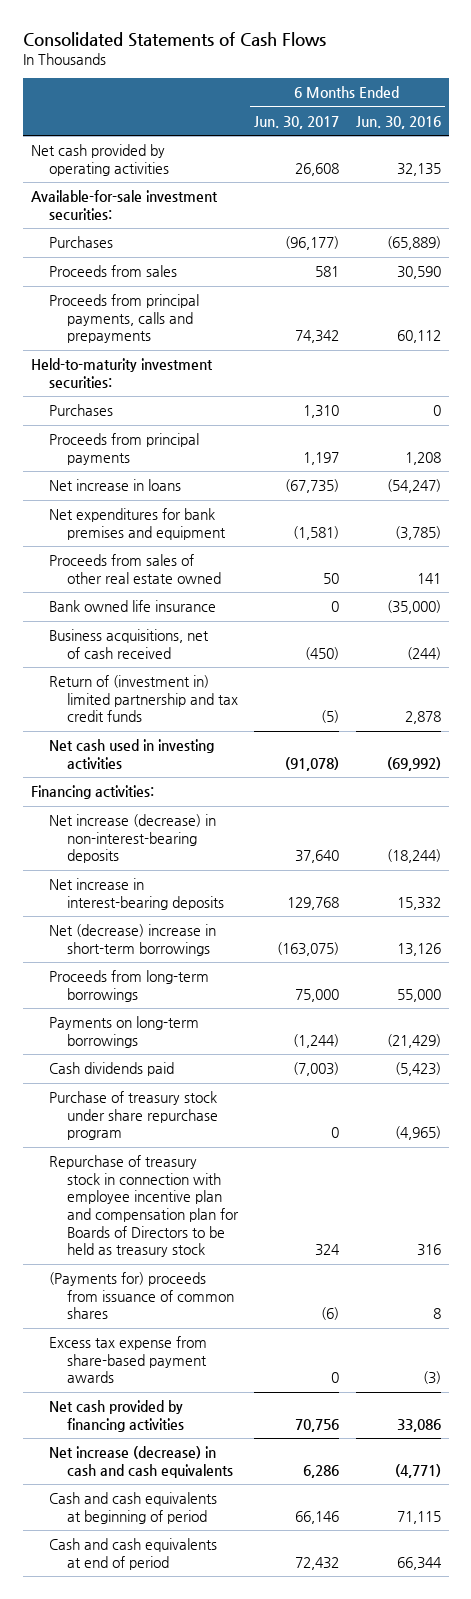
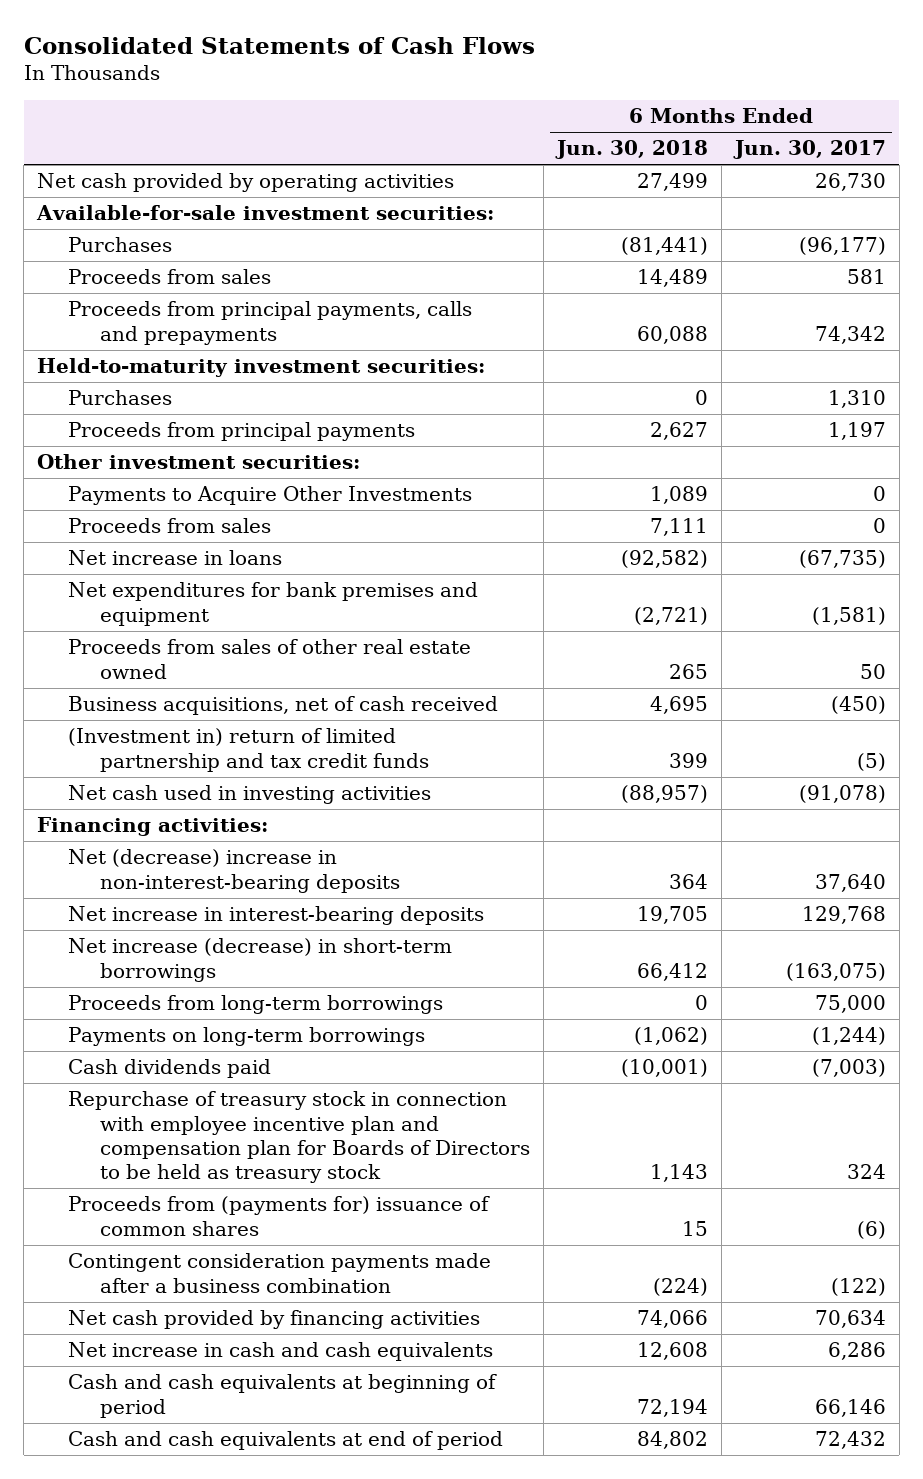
- | 6 Months Ended Jun. 30, 2017 | 6 Months Ended Jun. 30, 2016
+ | 6 Months Ended Jun. 30, 2018 | 6 Months Ended Jun. 30, 2017
- Net cash provided by operating activities | 26,608 | 32,135
+ Net cash provided by operating activities | 27,499 | 26,730
+ Other investment securities:
+ Payments to Acquire Other Investments | 1,089 | 0
+ Proceeds from sales | 7,111 | 0
- Bank owned life insurance | 0 | (35,000)
- Return of (investment in) limited partnership and tax credit funds | (5) | 2,878
+ (Investment in) return of limited partnership and tax credit funds | 399 | (5)
- Net increase (decrease) in non-interest-bearing deposits | 37,640 | (18,244)
+ Net (decrease) increase in non-interest-bearing deposits | 364 | 37,640
- Net (decrease) increase in short-term borrowings | (163,075) | 13,126
+ Net increase (decrease) in short-term borrowings | 66,412 | (163,075)
- Purchase of treasury stock under share repurchase program | 0 | (4,965)
- (Payments for) proceeds from issuance of common shares | (6) | 8
- Excess tax expense from share-based payment awards | 0 | (3)
- Net cash provided by financing activities | 70,756 | 33,086
- Net increase (decrease) in cash and cash equivalents | 6,286 | (4,771)
+ Proceeds from (payments for) issuance of common shares | 15 | (6)
+ Contingent consideration payments made after a business combination | (224) | (122)
+ Net cash provided by financing activities | 74,066 | 70,634
+ Net increase in cash and cash equivalents | 12,608 | 6,286

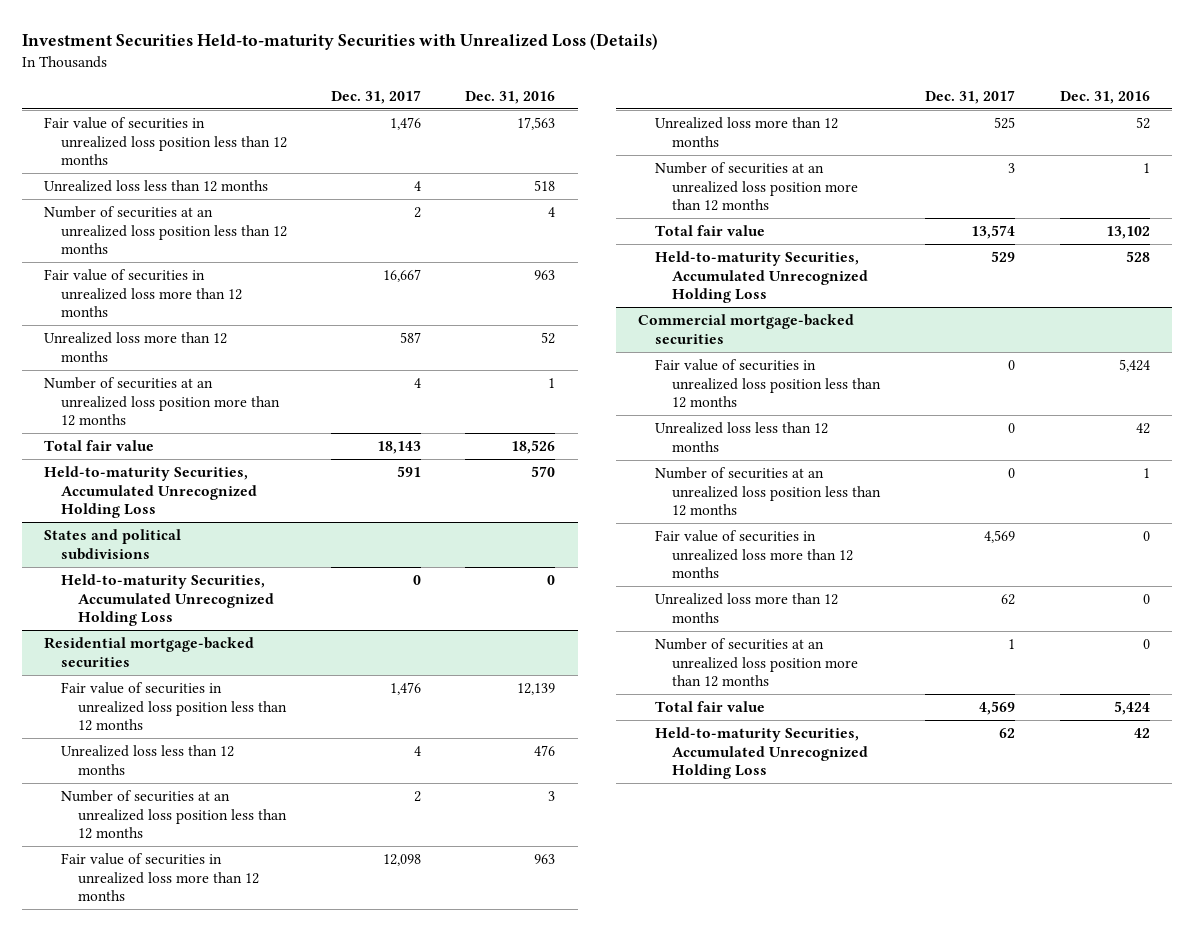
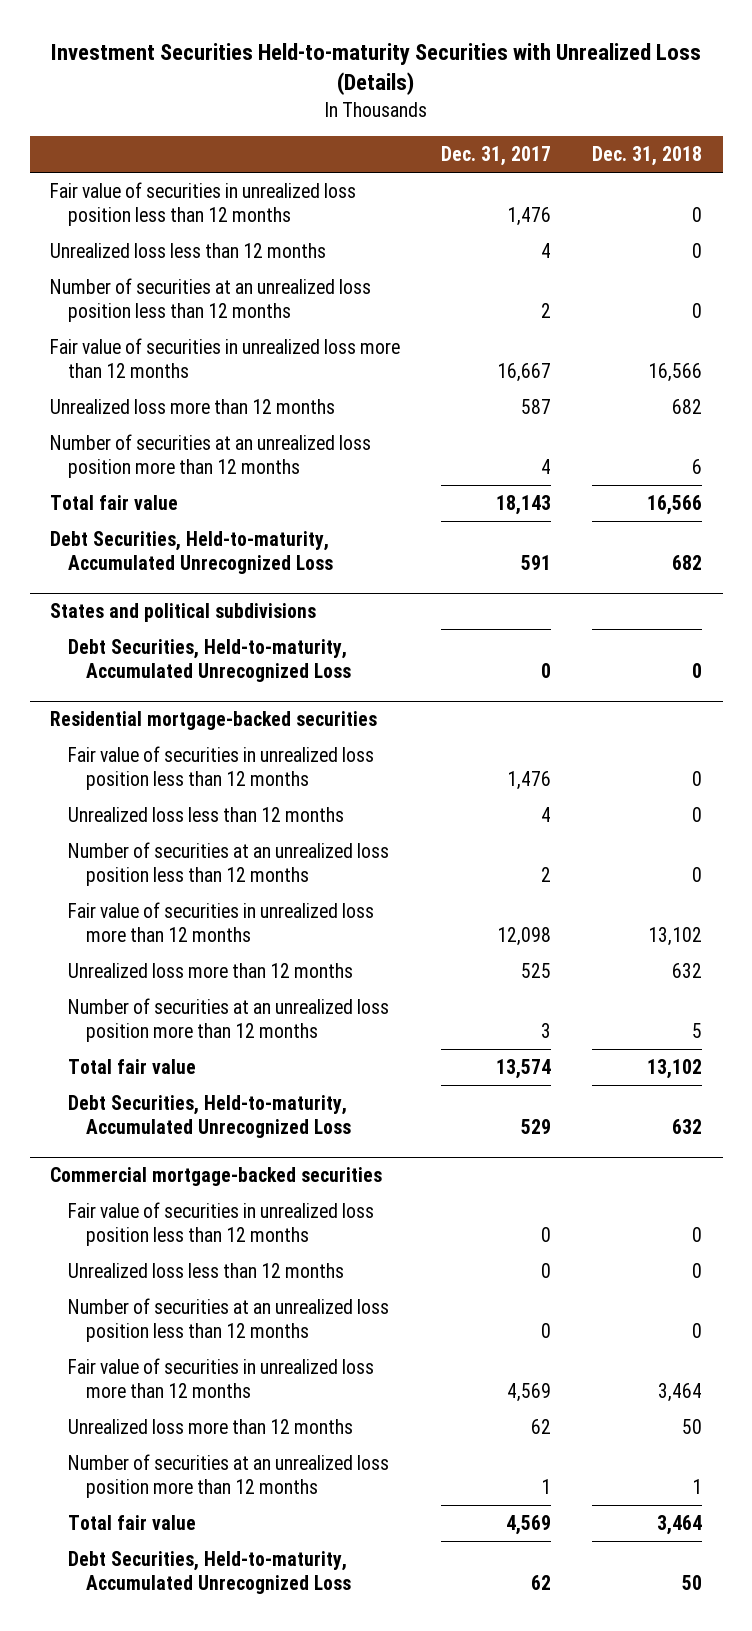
- | Dec. 31, 2017 | Dec. 31, 2016
+ | Dec. 31, 2017 | Dec. 31, 2018
- Held-to-maturity Securities, Accumulated Unrecognized Holding Loss | 591 | 570
+ Debt Securities, Held-to-maturity, Accumulated Unrecognized Loss | 591 | 682
@ States and political subdivisions
- Held-to-maturity Securities, Accumulated Unrecognized Holding Loss | 0 | 0
+ Debt Securities, Held-to-maturity, Accumulated Unrecognized Loss | 0 | 0
@ Residential mortgage-backed securities
- Held-to-maturity Securities, Accumulated Unrecognized Holding Loss | 529 | 528
+ Debt Securities, Held-to-maturity, Accumulated Unrecognized Loss | 529 | 632
@ Commercial mortgage-backed securities
- Held-to-maturity Securities, Accumulated Unrecognized Holding Loss | 62 | 42
+ Debt Securities, Held-to-maturity, Accumulated Unrecognized Loss | 62 | 50

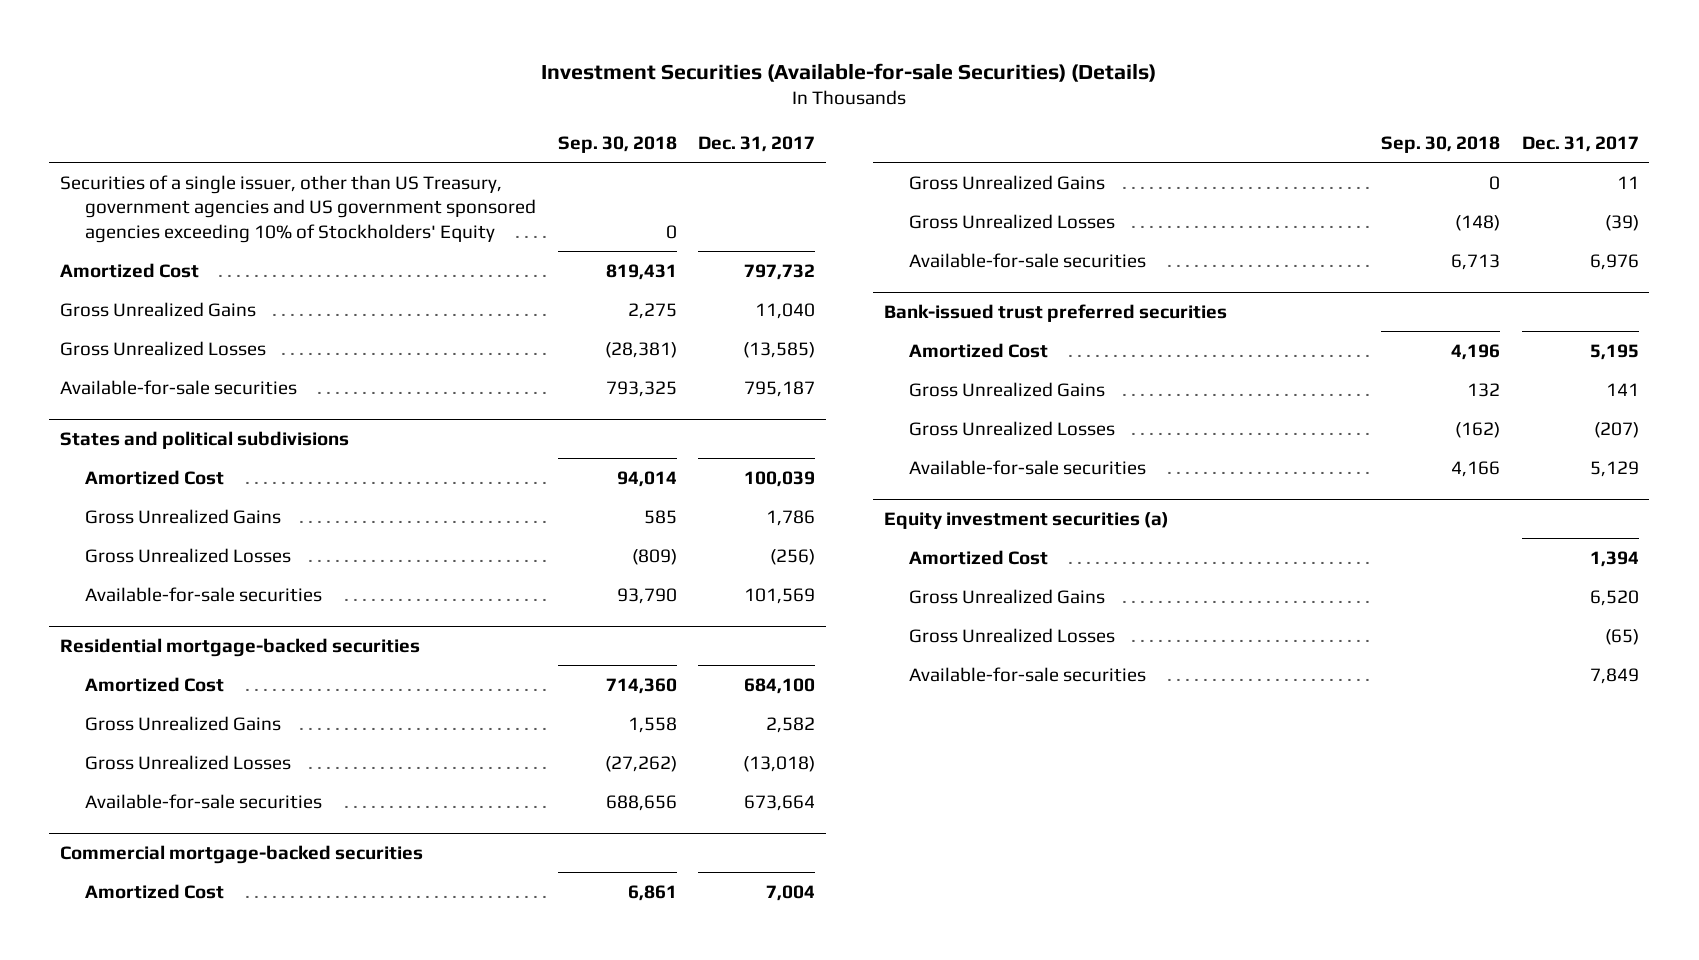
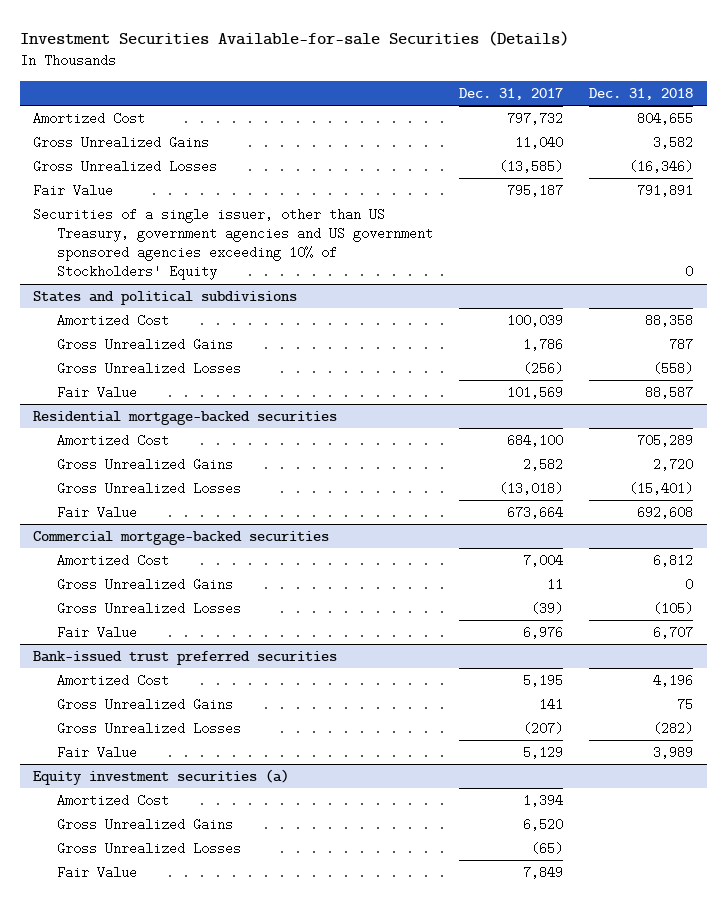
- Investment Securities (Available-for-sale Securities) (Details)
+ Investment Securities Available-for-sale Securities (Details)
- | Sep. 30, 2018 | Dec. 31, 2017
+ | Dec. 31, 2017 | Dec. 31, 2018
- Available-for-sale securities | 793,325 | 795,187
+ Fair Value | 795,187 | 791,891
moved down: Securities of a single issuer, other than US Treasury, government agencies and US government sponsored agencies exceeding 10% of Stockholders' Equity | | 0
@ States and political subdivisions
- Available-for-sale securities | 93,790 | 101,569
+ Fair Value | 101,569 | 88,587
@ Residential mortgage-backed securities
- Available-for-sale securities | 688,656 | 673,664
+ Fair Value | 673,664 | 692,608
@ Commercial mortgage-backed securities
- Available-for-sale securities | 6,713 | 6,976
+ Fair Value | 6,976 | 6,707
@ Bank-issued trust preferred securities
- Available-for-sale securities | 4,166 | 5,129
+ Fair Value | 5,129 | 3,989
@ Equity investment securities (a)
- Available-for-sale securities | | 7,849
+ Fair Value | 7,849 |

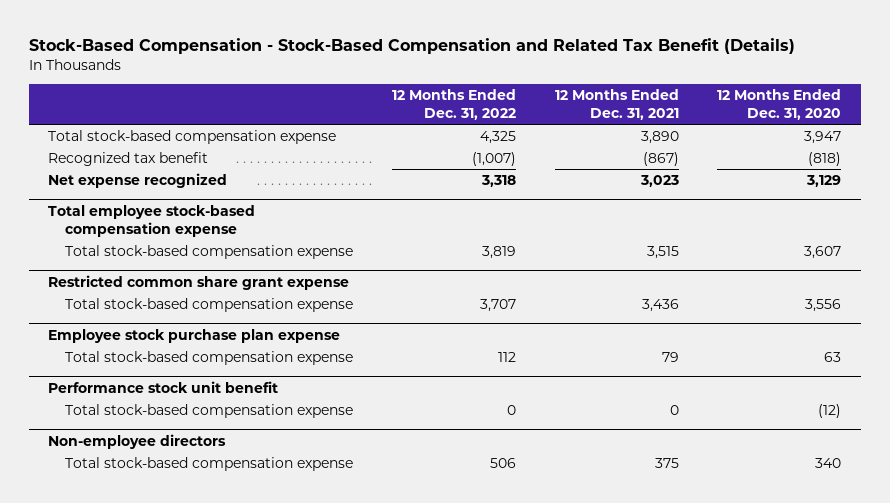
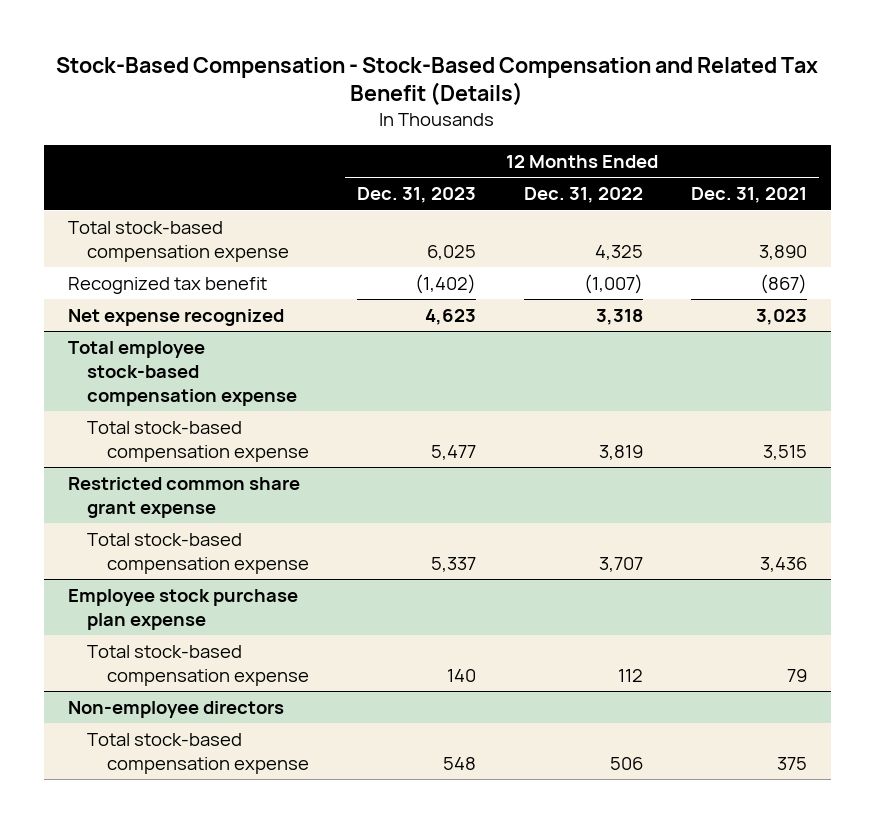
- | 12 Months Ended Dec. 31, 2022 | 12 Months Ended Dec. 31, 2021 | 12 Months Ended Dec. 31, 2020
+ | 12 Months Ended Dec. 31, 2023 | 12 Months Ended Dec. 31, 2022 | 12 Months Ended Dec. 31, 2021
- Performance stock unit benefit
- Total stock-based compensation expense | 0 | 0 | (12)

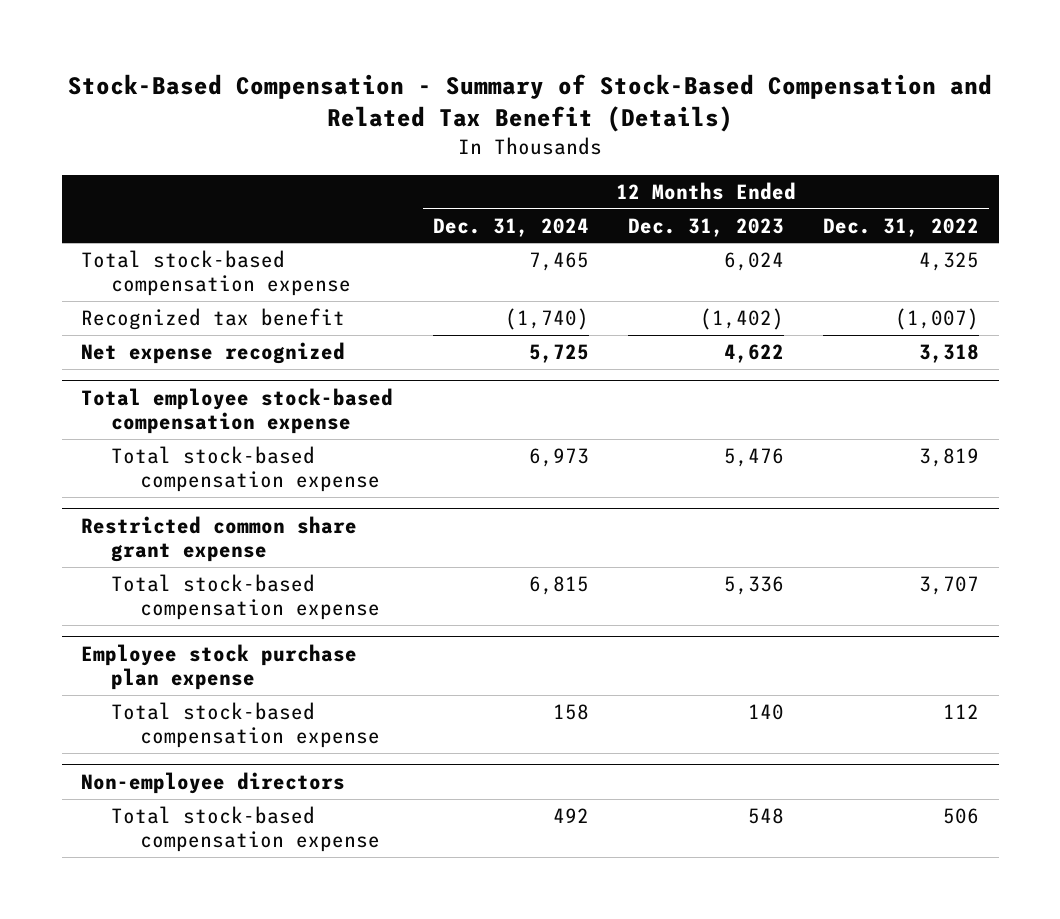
- Stock-Based Compensation - Stock-Based Compensation and Related Tax Benefit (Details)
+ Stock-Based Compensation - Summary of Stock-Based Compensation and Related Tax Benefit (Details)
- | 12 Months Ended Dec. 31, 2023 | 12 Months Ended Dec. 31, 2022 | 12 Months Ended Dec. 31, 2021
+ | 12 Months Ended Dec. 31, 2024 | 12 Months Ended Dec. 31, 2023 | 12 Months Ended Dec. 31, 2022
- Total stock-based compensation expense | 6,025 | 4,325 | 3,890
+ Total stock-based compensation expense | 7,465 | 6,024 | 4,325
- Net expense recognized | 4,623 | 3,318 | 3,023
+ Net expense recognized | 5,725 | 4,622 | 3,318
@ Total employee stock-based compensation expense
- Total stock-based compensation expense | 5,477 | 3,819 | 3,515
+ Total stock-based compensation expense | 6,973 | 5,476 | 3,819
@ Restricted common share grant expense
- Total stock-based compensation expense | 5,337 | 3,707 | 3,436
+ Total stock-based compensation expense | 6,815 | 5,336 | 3,707

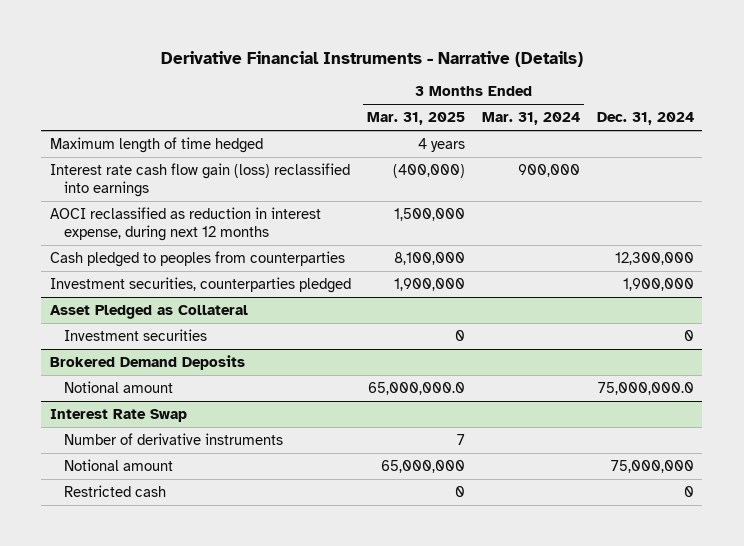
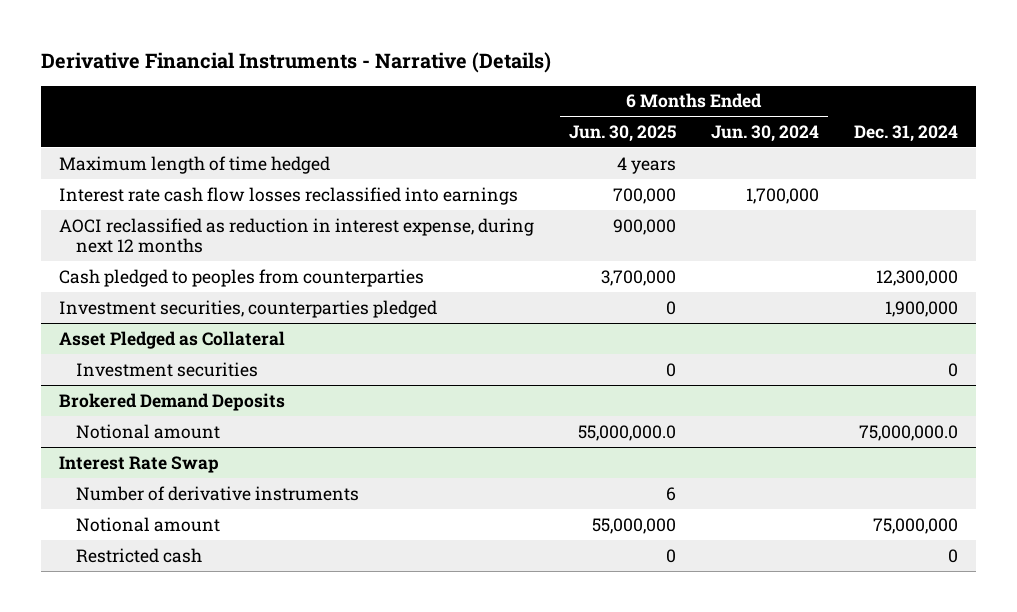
- | 3 Months Ended Mar. 31, 2025 | 3 Months Ended Mar. 31, 2024 | Dec. 31, 2024
+ | 6 Months Ended Jun. 30, 2025 | 6 Months Ended Jun. 30, 2024 | Dec. 31, 2024
- Interest rate cash flow gain (loss) reclassified into earnings | (400,000) | 900,000 |
+ Interest rate cash flow losses reclassified into earnings | 700,000 | 1,700,000 |

